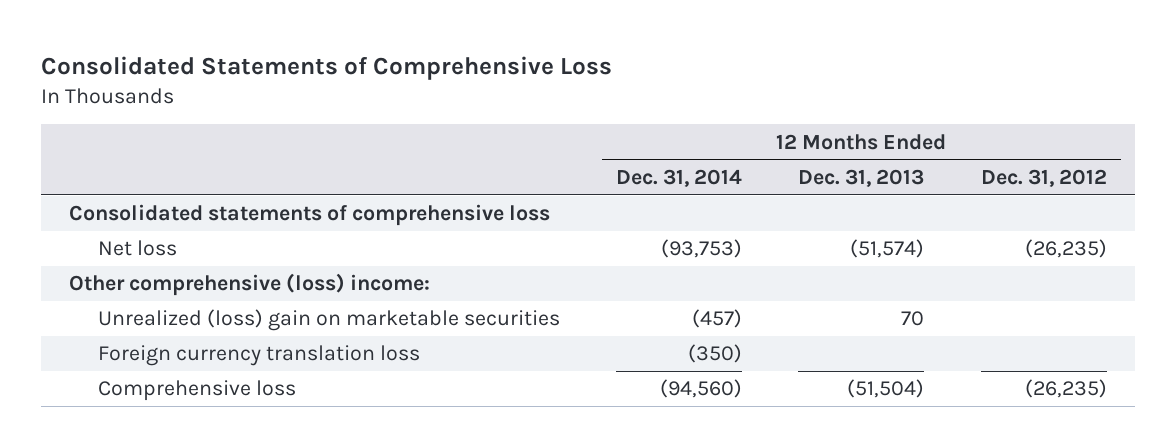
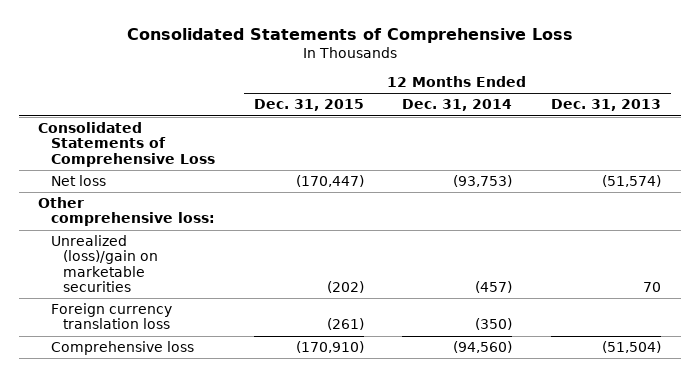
- | 12 Months Ended Dec. 31, 2014 | 12 Months Ended Dec. 31, 2013 | 12 Months Ended Dec. 31, 2012
+ | 12 Months Ended Dec. 31, 2015 | 12 Months Ended Dec. 31, 2014 | 12 Months Ended Dec. 31, 2013
- Consolidated statements of comprehensive loss
+ Consolidated Statements of Comprehensive Loss
- Other comprehensive (loss) income:
- Unrealized (loss) gain on marketable securities | (457) | 70 |
+ Other comprehensive loss:
+ Unrealized (loss)/gain on marketable securities | (202) | (457) | 70

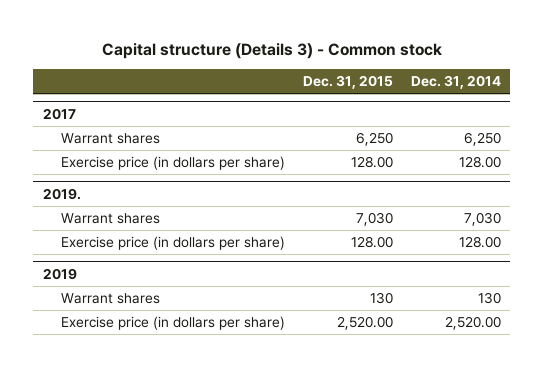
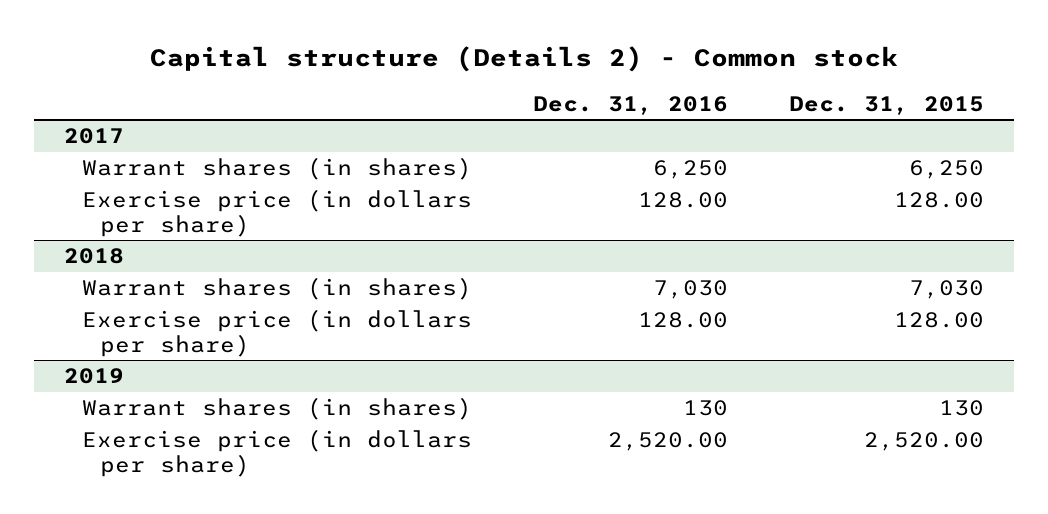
- Capital structure (Details 3) - Common stock
+ Capital structure (Details 2) - Common stock
- | Dec. 31, 2015 | Dec. 31, 2014
+ | Dec. 31, 2016 | Dec. 31, 2015
@ 2017
- Warrant shares | 6,250 | 6,250
+ Warrant shares (in shares) | 6,250 | 6,250
- 2019.
- Warrant shares | 7,030 | 7,030
+ 2018
+ Warrant shares (in shares) | 7,030 | 7,030
@ 2019
- Warrant shares | 130 | 130
+ Warrant shares (in shares) | 130 | 130

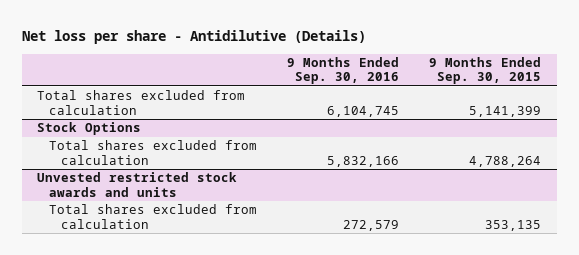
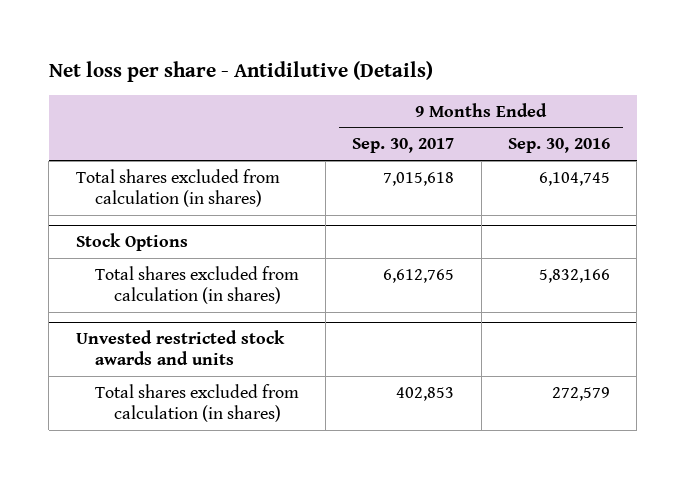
- | 9 Months Ended Sep. 30, 2016 | 9 Months Ended Sep. 30, 2015
+ | 9 Months Ended Sep. 30, 2017 | 9 Months Ended Sep. 30, 2016
- Total shares excluded from calculation | 6,104,745 | 5,141,399
+ Total shares excluded from calculation (in shares) | 7,015,618 | 6,104,745
@ Stock Options
- Total shares excluded from calculation | 5,832,166 | 4,788,264
+ Total shares excluded from calculation (in shares) | 6,612,765 | 5,832,166
@ Unvested restricted stock awards and units
- Total shares excluded from calculation | 272,579 | 353,135
+ Total shares excluded from calculation (in shares) | 402,853 | 272,579

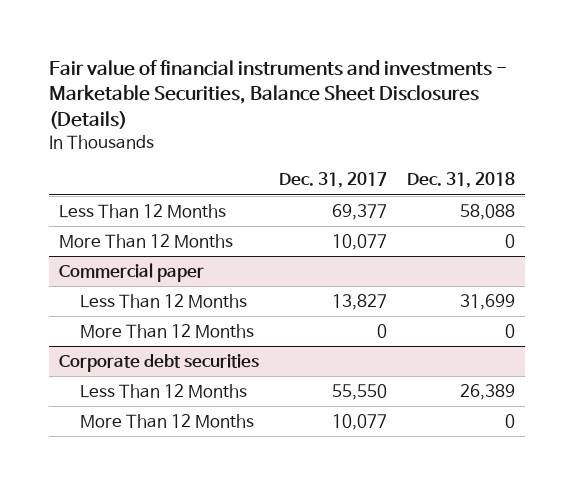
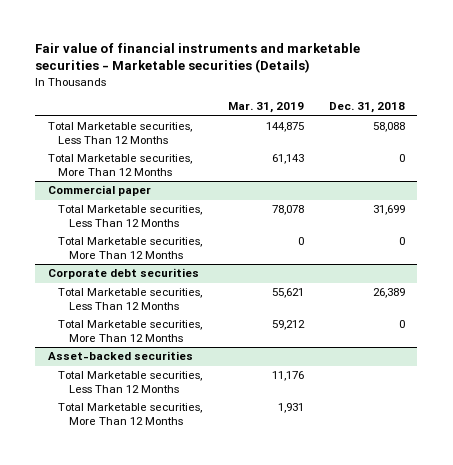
- Fair value of financial instruments and investments - Marketable Securities, Balance Sheet Disclosures (Details)
+ Fair value of financial instruments and marketable securities - Marketable securities (Details)
- | Dec. 31, 2017 | Dec. 31, 2018
+ | Mar. 31, 2019 | Dec. 31, 2018
- Less Than 12 Months | 69,377 | 58,088
- More Than 12 Months | 10,077 | 0
+ Total Marketable securities, Less Than 12 Months | 144,875 | 58,088
+ Total Marketable securities, More Than 12 Months | 61,143 | 0
@ Commercial paper
- Less Than 12 Months | 13,827 | 31,699
- More Than 12 Months | 0 | 0
+ Total Marketable securities, Less Than 12 Months | 78,078 | 31,699
+ Total Marketable securities, More Than 12 Months | 0 | 0
@ Corporate debt securities
- Less Than 12 Months | 55,550 | 26,389
- More Than 12 Months | 10,077 | 0
+ Total Marketable securities, Less Than 12 Months | 55,621 | 26,389
+ Total Marketable securities, More Than 12 Months | 59,212 | 0
+ Asset-backed securities
+ Total Marketable securities, Less Than 12 Months | 11,176 |
+ Total Marketable securities, More Than 12 Months | 1,931 |

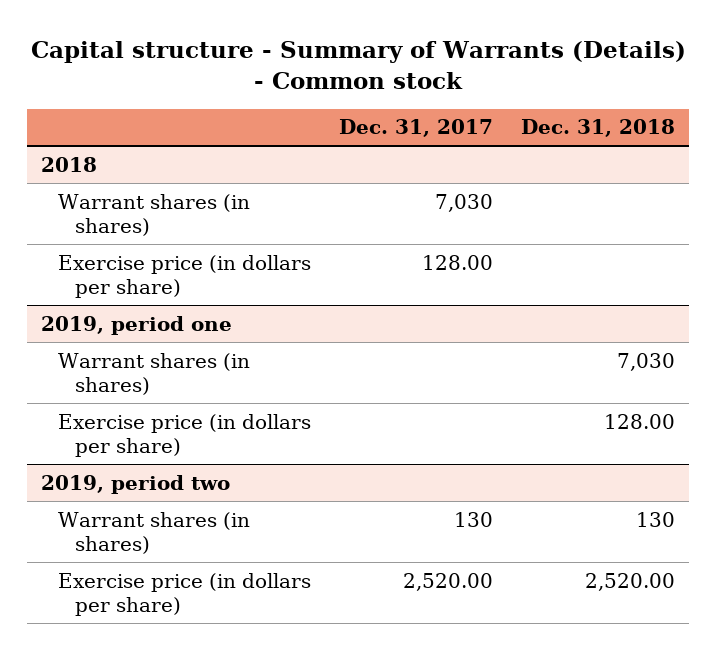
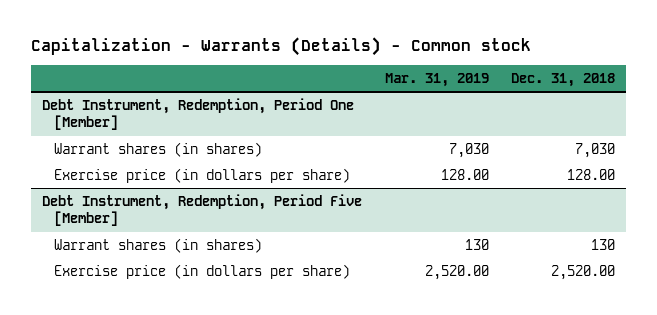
- Capital structure - Summary of Warrants (Details) - Common stock
+ Capitalization - Warrants (Details) - Common stock
- | Dec. 31, 2017 | Dec. 31, 2018
+ | Mar. 31, 2019 | Dec. 31, 2018
- 2018
- Warrant shares (in shares) | 7,030 |
- Exercise price (in dollars per share) | 128.00 |
- 2019, period one
+ Debt Instrument, Redemption, Period One [Member]
- 2019, period two
+ Debt Instrument, Redemption, Period Five [Member]

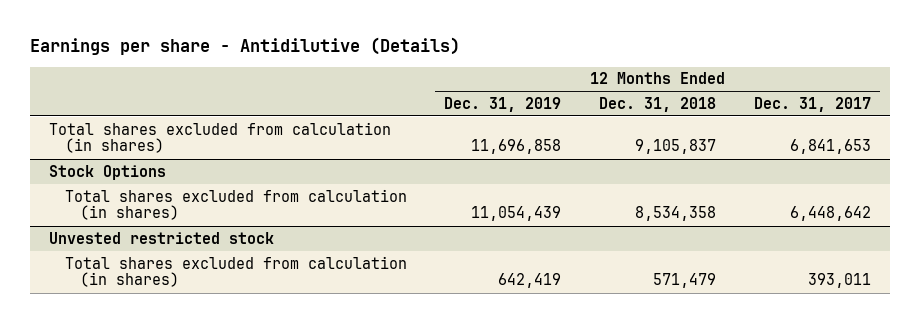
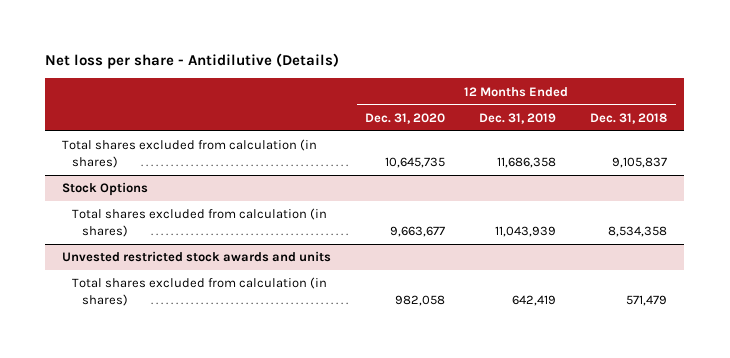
- Earnings per share - Antidilutive (Details)
+ Net loss per share - Antidilutive (Details)
- | 12 Months Ended Dec. 31, 2019 | 12 Months Ended Dec. 31, 2018 | 12 Months Ended Dec. 31, 2017
+ | 12 Months Ended Dec. 31, 2020 | 12 Months Ended Dec. 31, 2019 | 12 Months Ended Dec. 31, 2018
- Total shares excluded from calculation (in shares) | 11,696,858 | 9,105,837 | 6,841,653
+ Total shares excluded from calculation (in shares) | 10,645,735 | 11,686,358 | 9,105,837
@ Stock Options
- Total shares excluded from calculation (in shares) | 11,054,439 | 8,534,358 | 6,448,642
- Unvested restricted stock
@ Stock Options
+ Total shares excluded from calculation (in shares) | 9,663,677 | 11,043,939 | 8,534,358
+ Unvested restricted stock awards and units

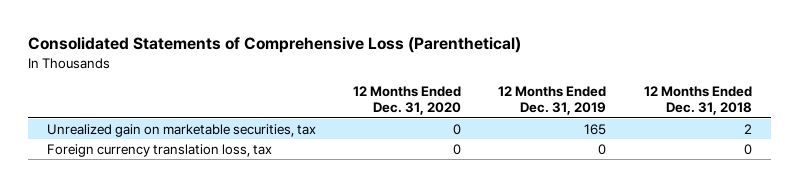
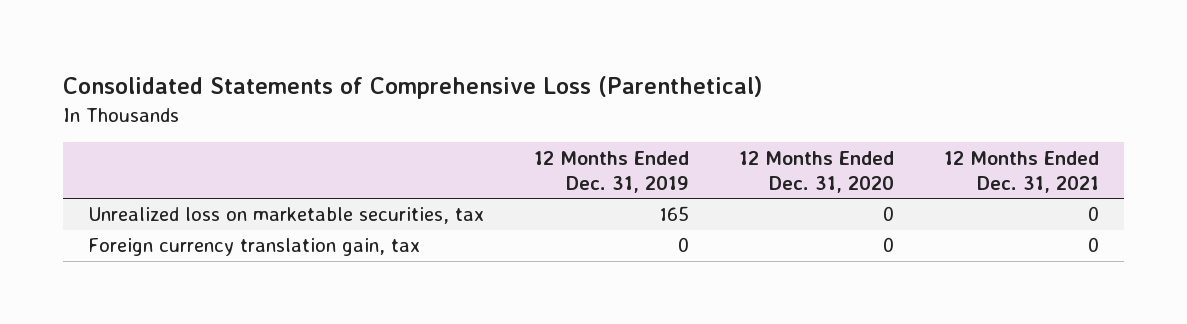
- | 12 Months Ended Dec. 31, 2020 | 12 Months Ended Dec. 31, 2019 | 12 Months Ended Dec. 31, 2018
+ | 12 Months Ended Dec. 31, 2019 | 12 Months Ended Dec. 31, 2020 | 12 Months Ended Dec. 31, 2021
- Unrealized gain on marketable securities, tax | 0 | 165 | 2
- Foreign currency translation loss, tax | 0 | 0 | 0
+ Unrealized loss on marketable securities, tax | 165 | 0 | 0
+ Foreign currency translation gain, tax | 0 | 0 | 0

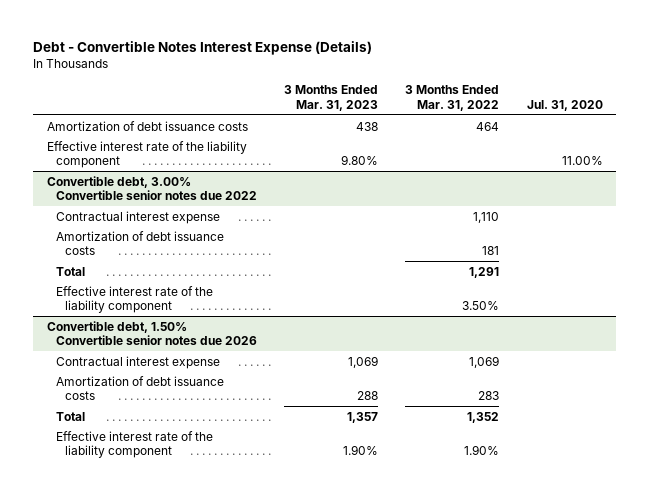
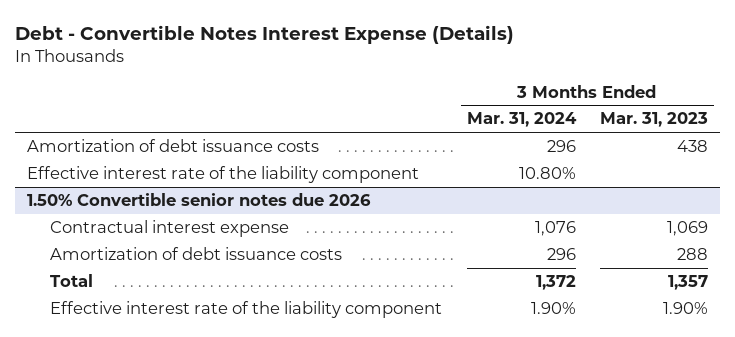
- | 3 Months Ended Mar. 31, 2023 | 3 Months Ended Mar. 31, 2022 | Jul. 31, 2020
+ | 3 Months Ended Mar. 31, 2024 | 3 Months Ended Mar. 31, 2023
- Effective interest rate of the liability component | 9.80% | | 11.00%
- Convertible debt, 3.00% Convertible senior notes due 2022
- Contractual interest expense | | 1,110 |
- Amortization of debt issuance costs | | 181 |
- Total | | 1,291 |
- Convertible debt, 1.50% Convertible senior notes due 2026
+ 1.50% Convertible senior notes due 2026

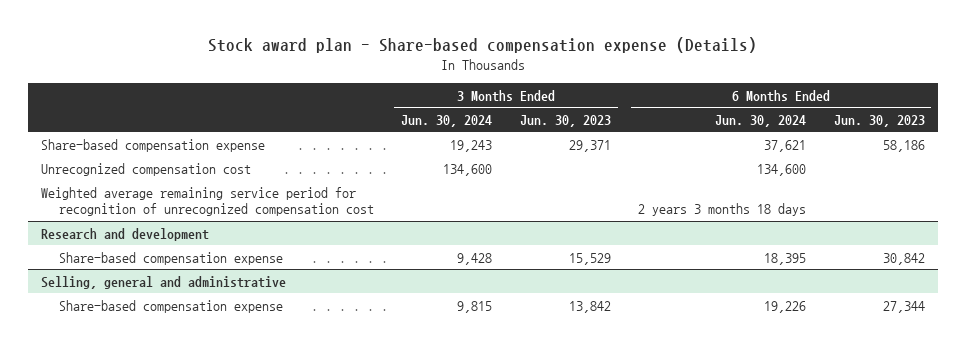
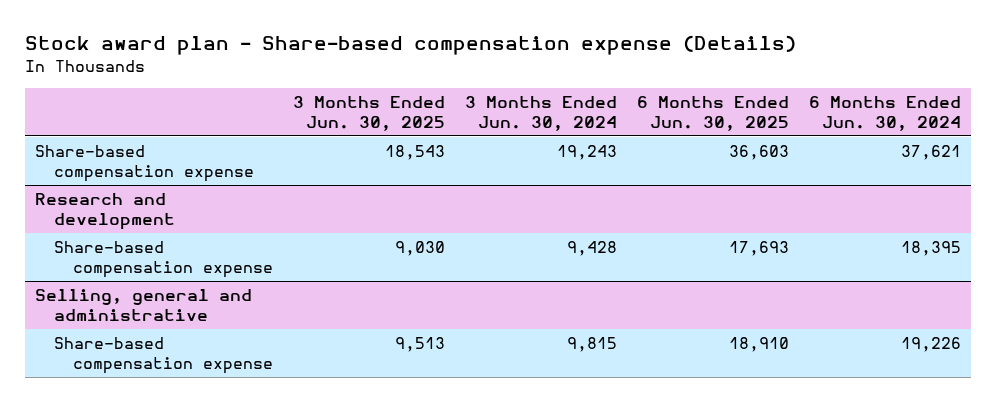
- | 3 Months Ended Jun. 30, 2024 | 3 Months Ended Jun. 30, 2023 | 6 Months Ended Jun. 30, 2024 | 6 Months Ended Jun. 30, 2023
+ | 3 Months Ended Jun. 30, 2025 | 3 Months Ended Jun. 30, 2024 | 6 Months Ended Jun. 30, 2025 | 6 Months Ended Jun. 30, 2024
- Unrecognized compensation cost | 134,600 | | 134,600 |
- Weighted average remaining service period for recognition of unrecognized compensation cost | | | 2 years 3 months 18 days |

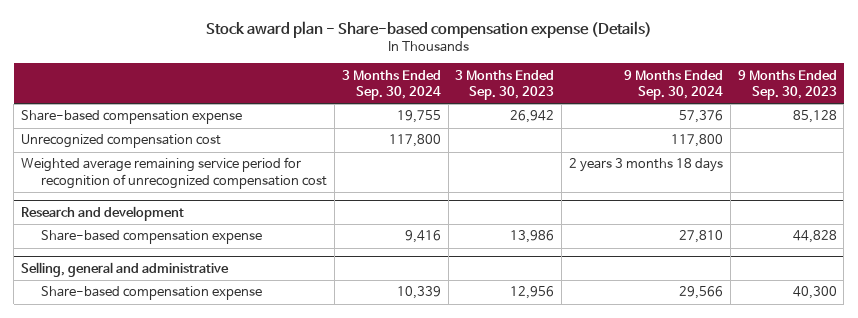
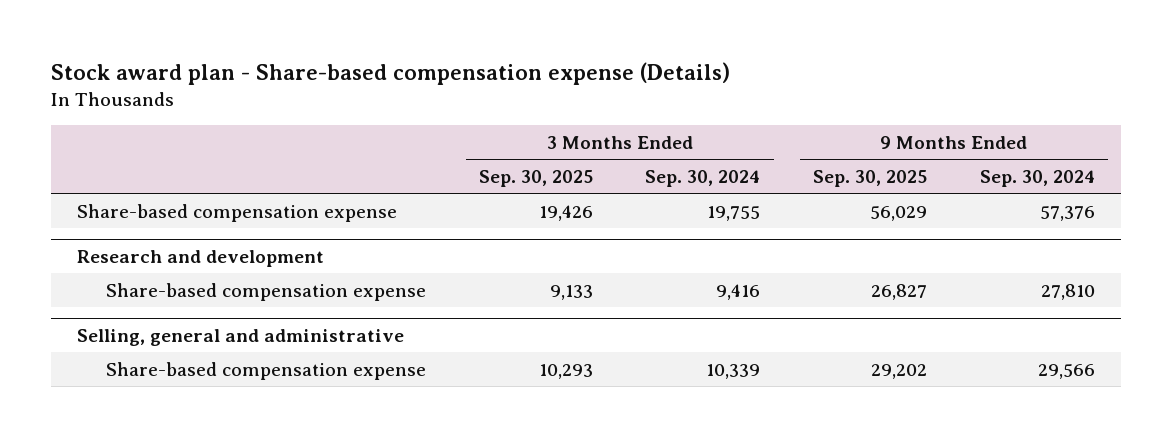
- | 3 Months Ended Sep. 30, 2024 | 3 Months Ended Sep. 30, 2023 | 9 Months Ended Sep. 30, 2024 | 9 Months Ended Sep. 30, 2023
+ | 3 Months Ended Sep. 30, 2025 | 3 Months Ended Sep. 30, 2024 | 9 Months Ended Sep. 30, 2025 | 9 Months Ended Sep. 30, 2024
- Unrecognized compensation cost | 117,800 | | 117,800 |
- Weighted average remaining service period for recognition of unrecognized compensation cost | | | 2 years 3 months 18 days |

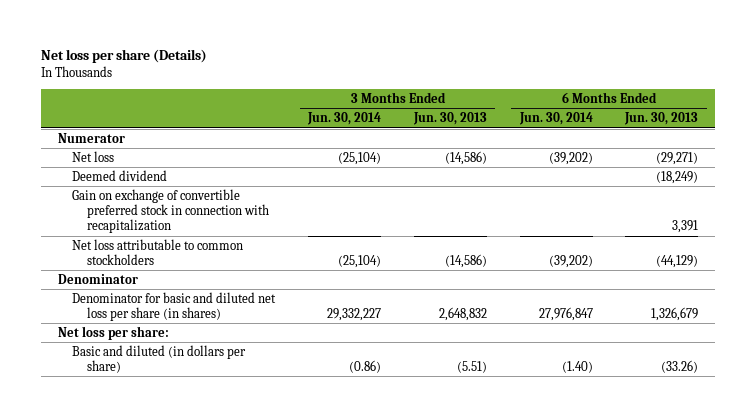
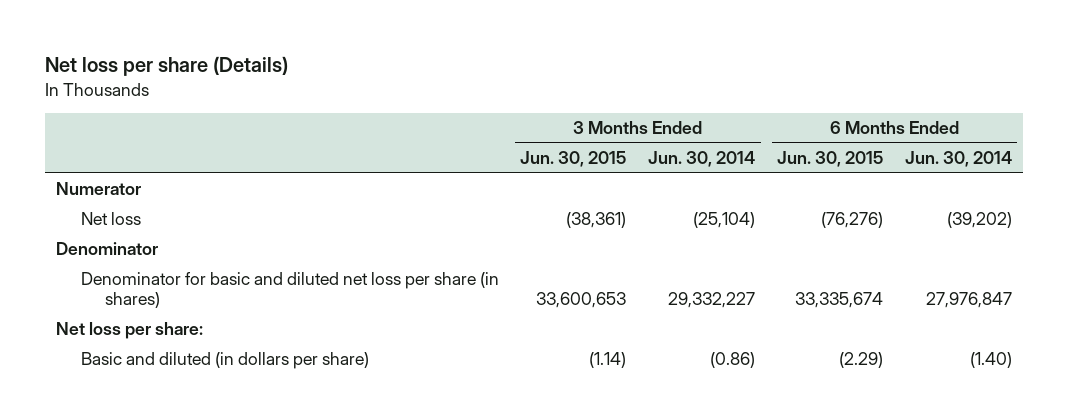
- | 3 Months Ended Jun. 30, 2014 | 3 Months Ended Jun. 30, 2013 | 6 Months Ended Jun. 30, 2014 | 6 Months Ended Jun. 30, 2013
+ | 3 Months Ended Jun. 30, 2015 | 3 Months Ended Jun. 30, 2014 | 6 Months Ended Jun. 30, 2015 | 6 Months Ended Jun. 30, 2014
- Deemed dividend | | | | (18,249)
- Gain on exchange of convertible preferred stock in connection with recapitalization | | | | 3,391
- Net loss attributable to common stockholders | (25,104) | (14,586) | (39,202) | (44,129)

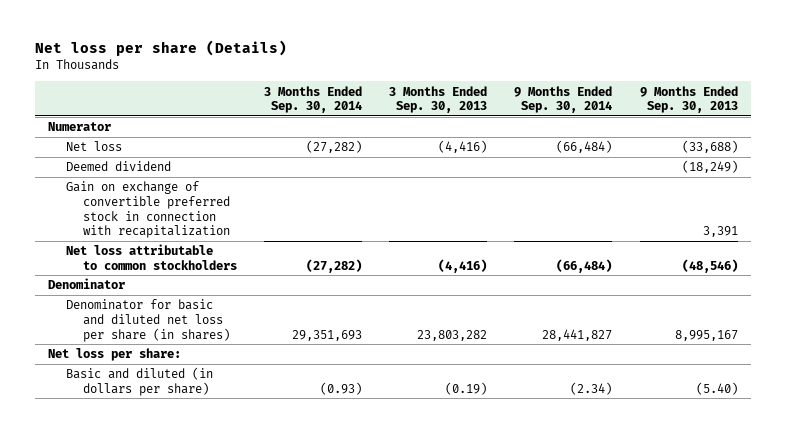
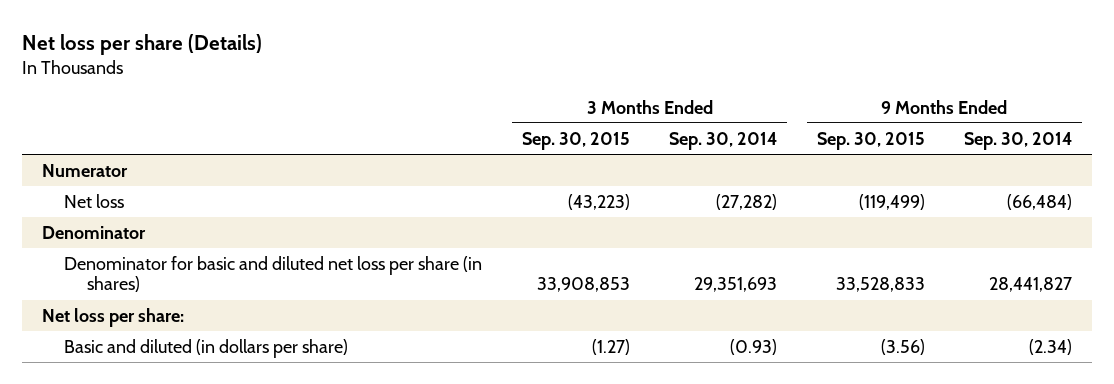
- | 3 Months Ended Sep. 30, 2014 | 3 Months Ended Sep. 30, 2013 | 9 Months Ended Sep. 30, 2014 | 9 Months Ended Sep. 30, 2013
+ | 3 Months Ended Sep. 30, 2015 | 3 Months Ended Sep. 30, 2014 | 9 Months Ended Sep. 30, 2015 | 9 Months Ended Sep. 30, 2014
- Deemed dividend | | | | (18,249)
- Gain on exchange of convertible preferred stock in connection with recapitalization | | | | 3,391
- Net loss attributable to common stockholders | (27,282) | (4,416) | (66,484) | (48,546)

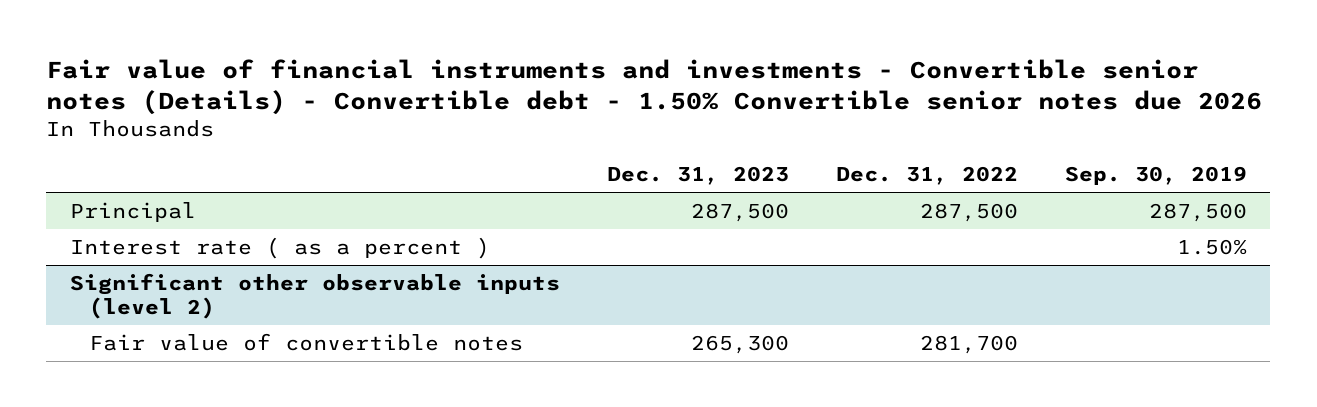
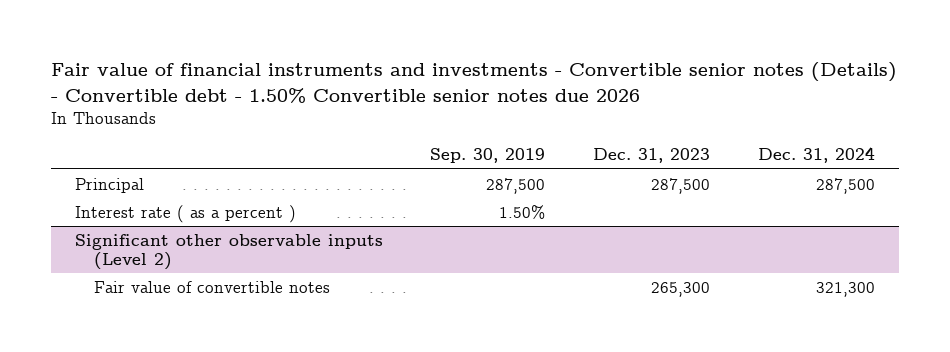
- | Dec. 31, 2023 | Dec. 31, 2022 | Sep. 30, 2019
+ | Sep. 30, 2019 | Dec. 31, 2023 | Dec. 31, 2024
- Significant other observable inputs (level 2)
+ Significant other observable inputs (Level 2)

